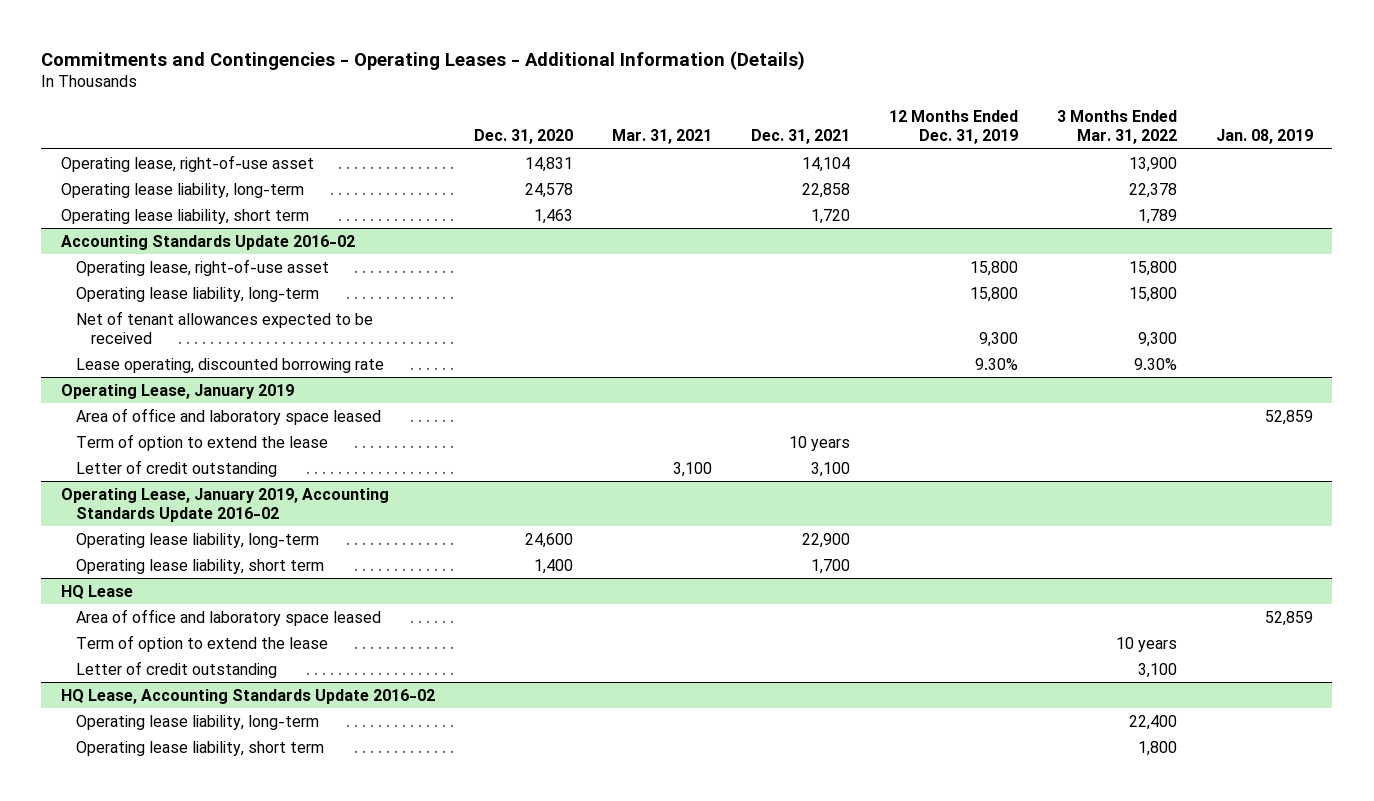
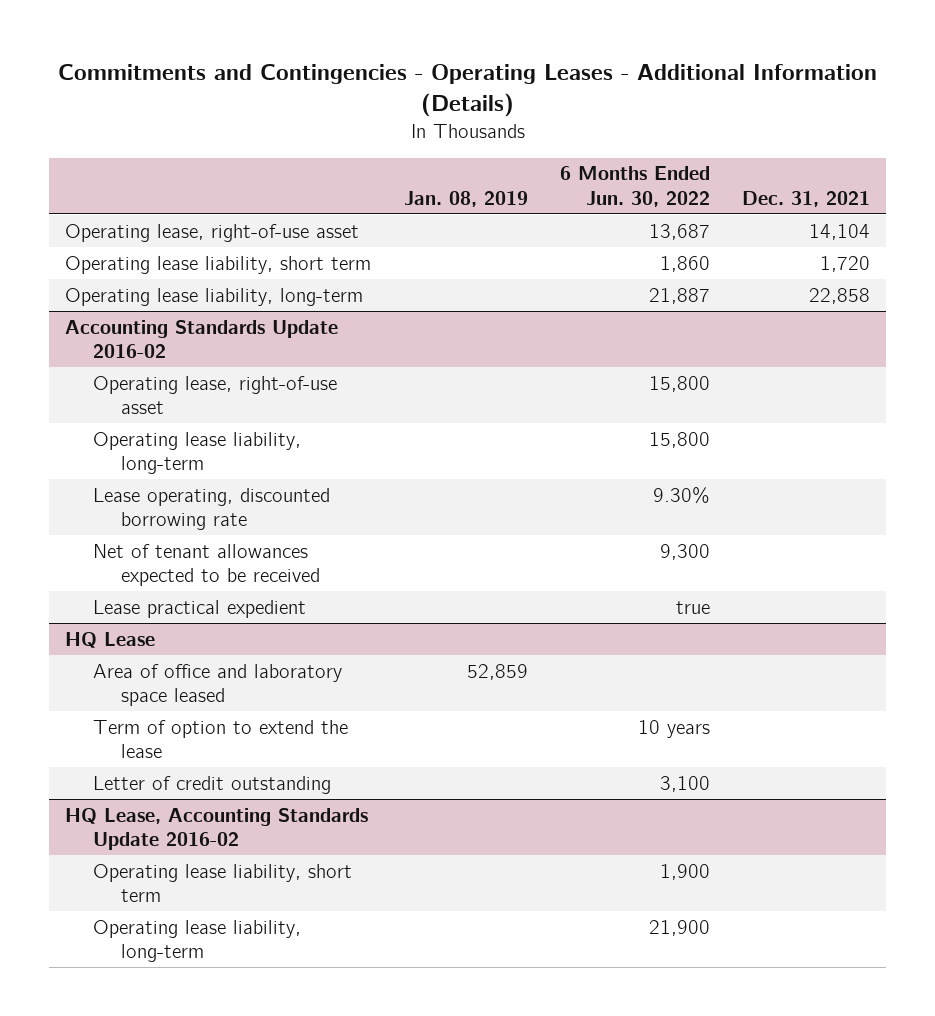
- | Dec. 31, 2020 | Mar. 31, 2021 | Dec. 31, 2021 | 12 Months Ended Dec. 31, 2019 | 3 Months Ended Mar. 31, 2022 | Jan. 08, 2019
+ | Jan. 08, 2019 | 6 Months Ended Jun. 30, 2022 | Dec. 31, 2021
moved down: Operating lease liability, long-term | | 21,887 | 22,858
- Operating Lease, January 2019
- Area of office and laboratory space leased | | | | | | 52,859
- Term of option to extend the lease | | | 10 years | | |
- Letter of credit outstanding | | 3,100 | 3,100 | | |
- Operating Lease, January 2019, Accounting Standards Update 2016-02
- Operating lease liability, long-term | 24,600 | | 22,900 | | |
- Operating lease liability, short term | 1,400 | | 1,700 | | |
@ Accounting Standards Update 2016-02
moved down: Net of tenant allowances expected to be received | | 9,300 |
+ Lease practical expedient | | true |
@ HQ Lease, Accounting Standards Update 2016-02
moved down: Operating lease liability, long-term | | 21,900 |

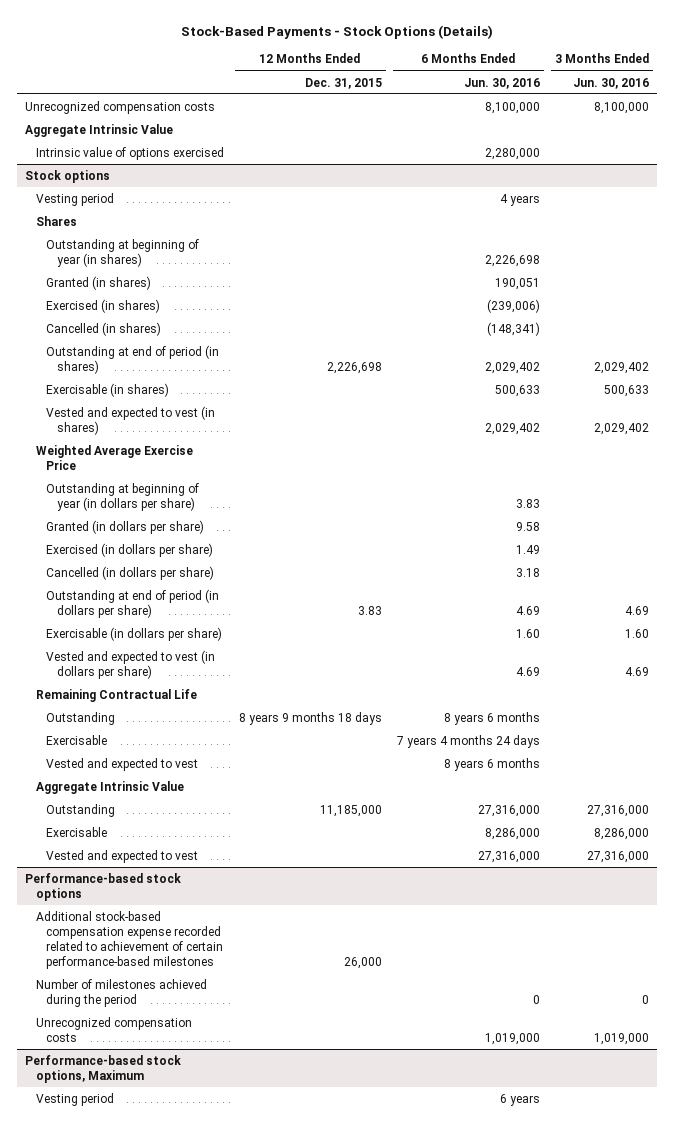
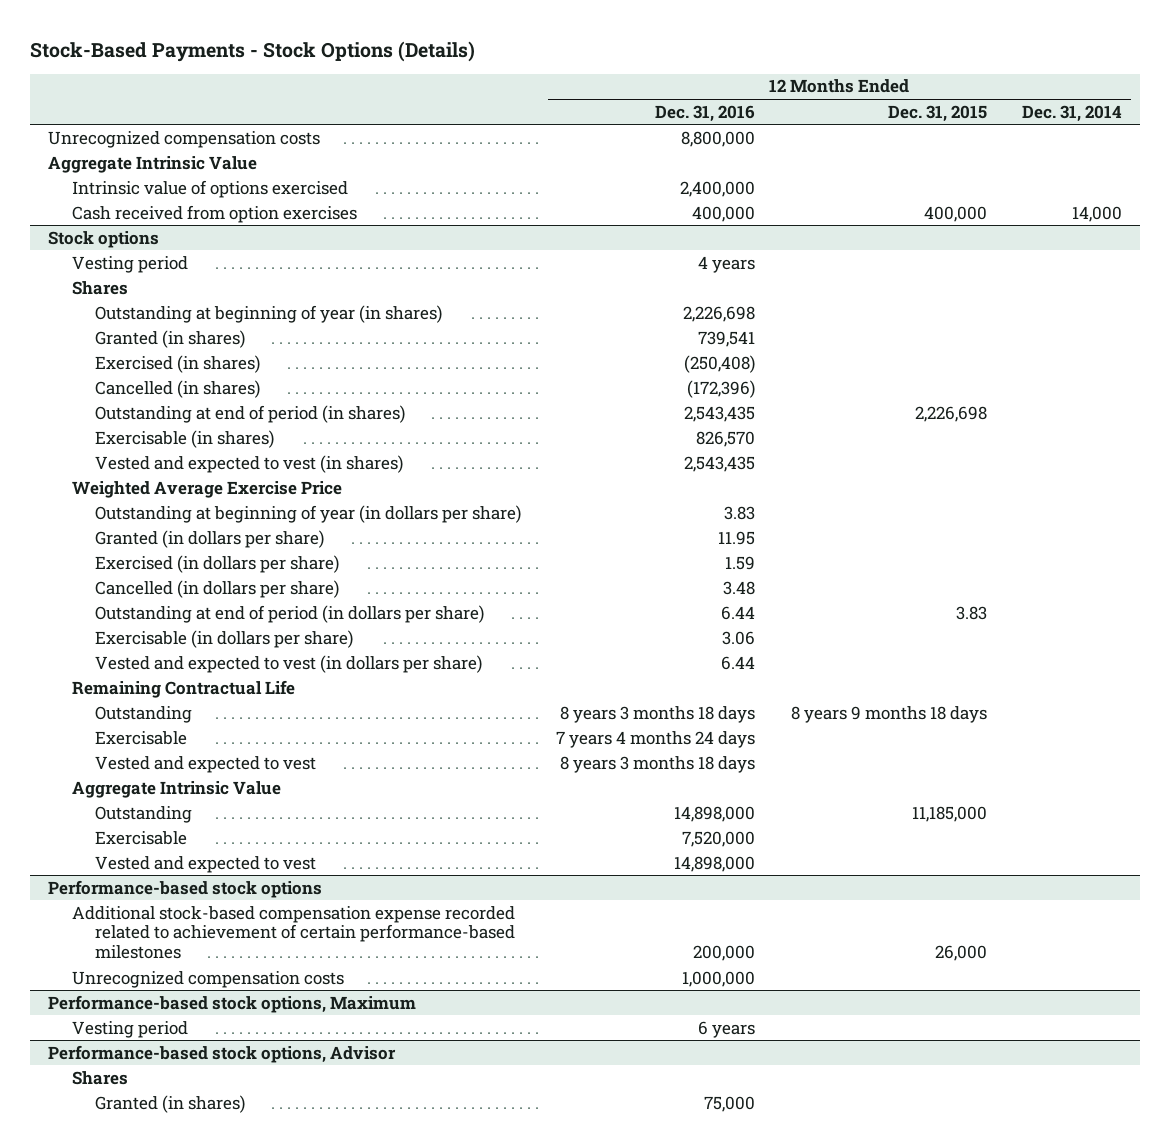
- | 12 Months Ended Dec. 31, 2015 | 6 Months Ended Jun. 30, 2016 | 3 Months Ended Jun. 30, 2016
+ | 12 Months Ended Dec. 31, 2016 | 12 Months Ended Dec. 31, 2015 | 12 Months Ended Dec. 31, 2014
+ Cash received from option exercises | 400,000 | 400,000 | 14,000
@ Performance-based stock options
- Number of milestones achieved during the period | | 0 | 0
+ Performance-based stock options, Advisor
+ Shares
+ Granted (in shares) | 75,000 | |

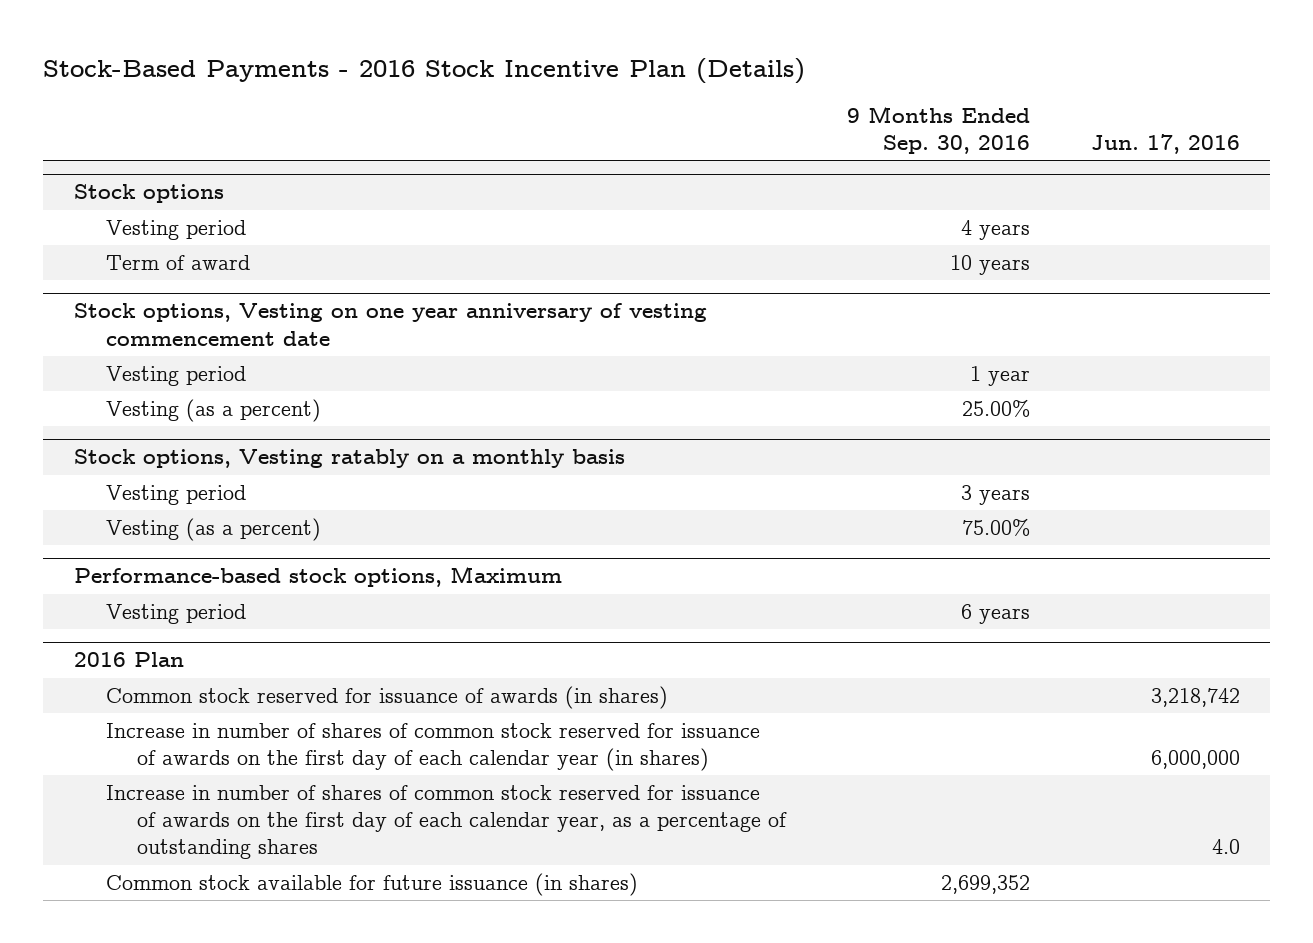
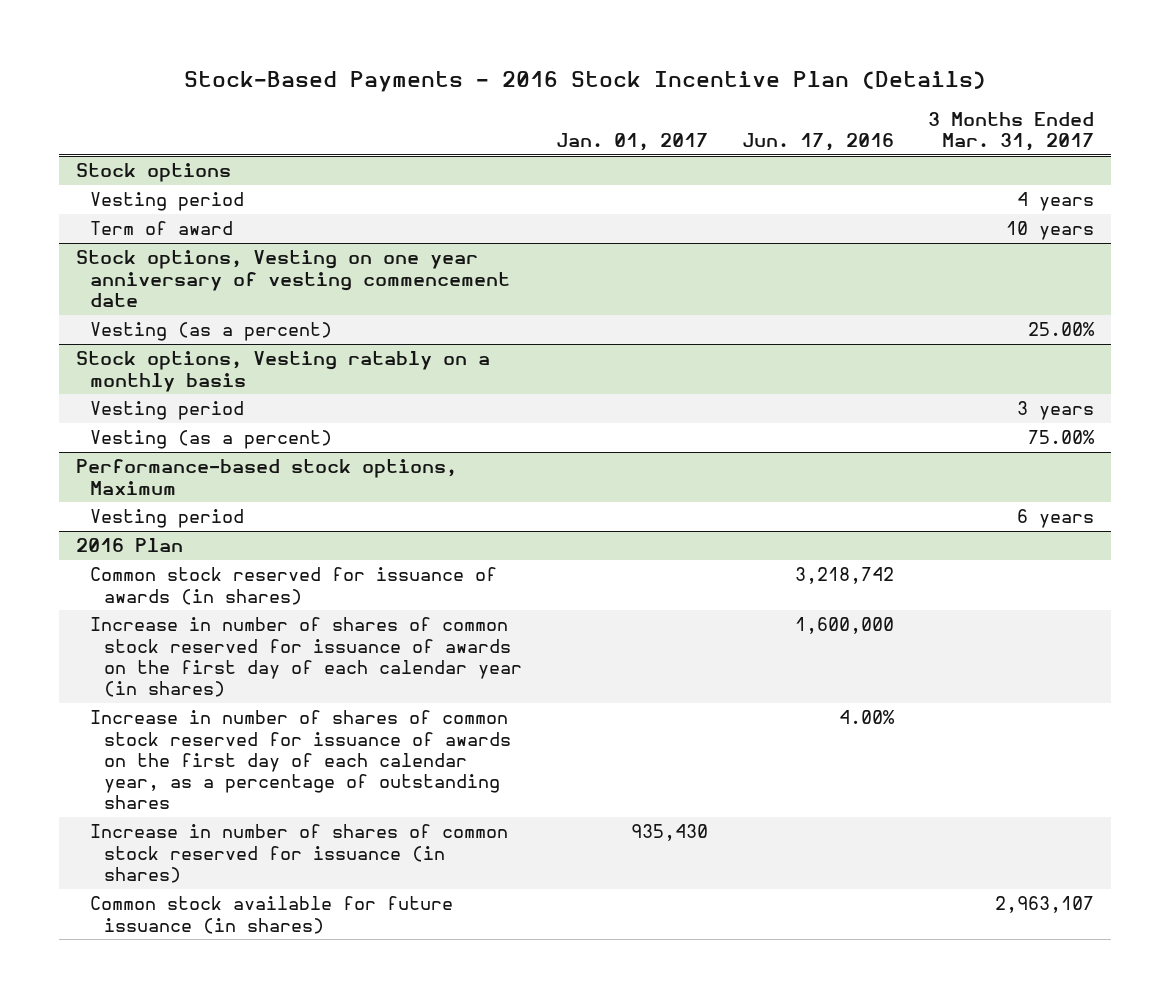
- | 9 Months Ended Sep. 30, 2016 | Jun. 17, 2016
+ | Jan. 01, 2017 | Jun. 17, 2016 | 3 Months Ended Mar. 31, 2017
@ Stock options, Vesting on one year anniversary of vesting commencement date
- Vesting period | 1 year |
@ 2016 Plan
- Increase in number of shares of common stock reserved for issuance of awards on the first day of each calendar year (in shares) | | 6,000,000
- Increase in number of shares of common stock reserved for issuance of awards on the first day of each calendar year, as a percentage of outstanding shares | | 4.0
+ Increase in number of shares of common stock reserved for issuance of awards on the first day of each calendar year (in shares) | | 1,600,000 |
+ Increase in number of shares of common stock reserved for issuance of awards on the first day of each calendar year, as a percentage of outstanding shares | | 4.00% |
+ Increase in number of shares of common stock reserved for issuance (in shares) | 935,430 | |

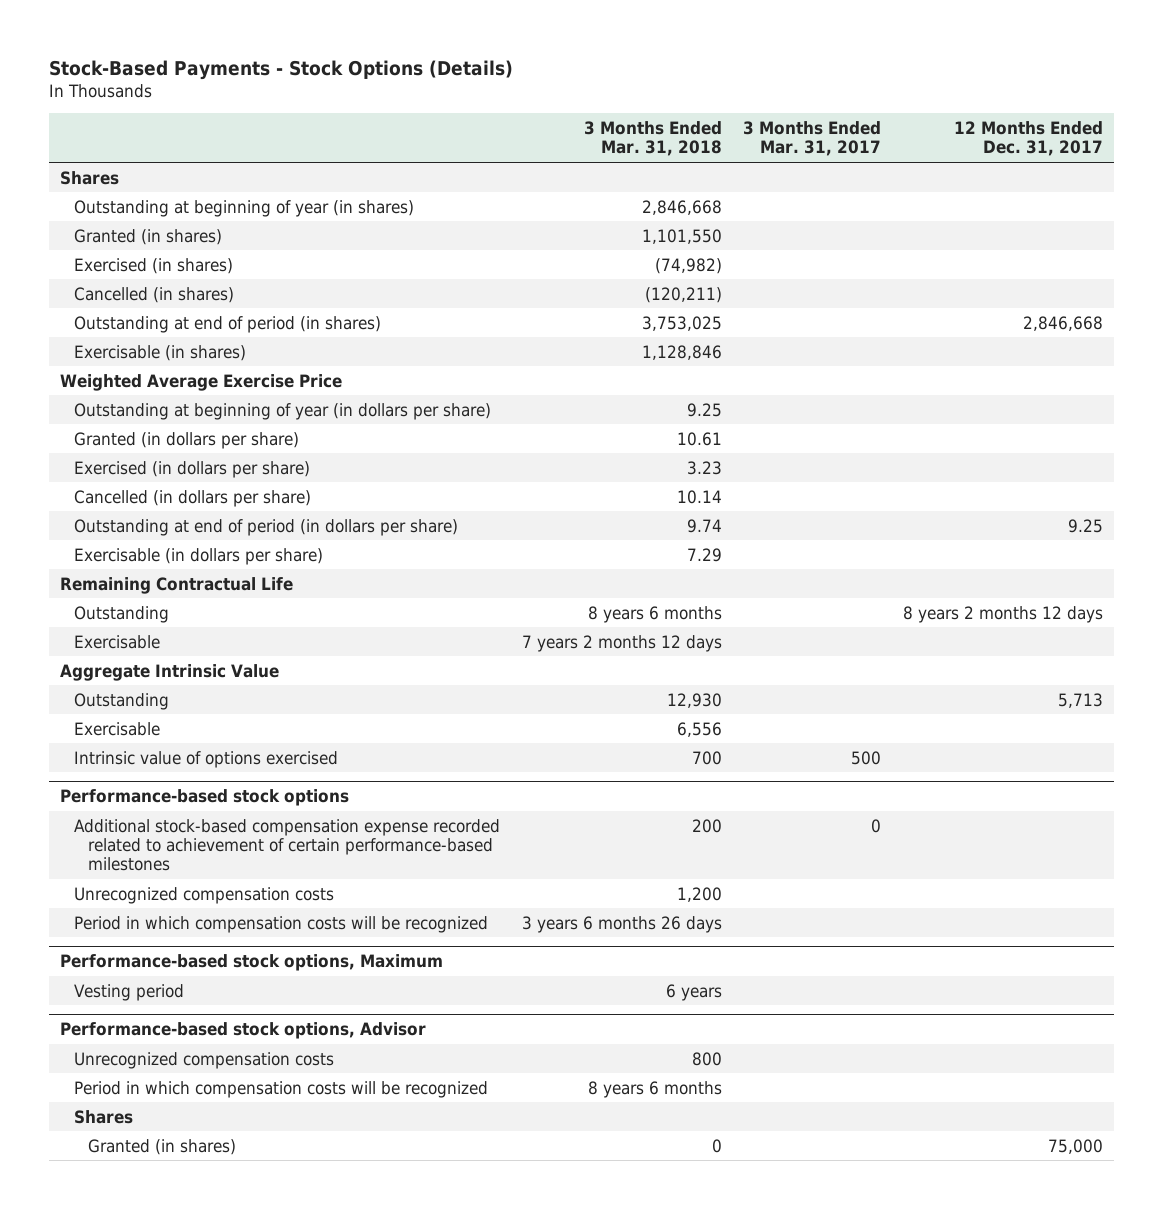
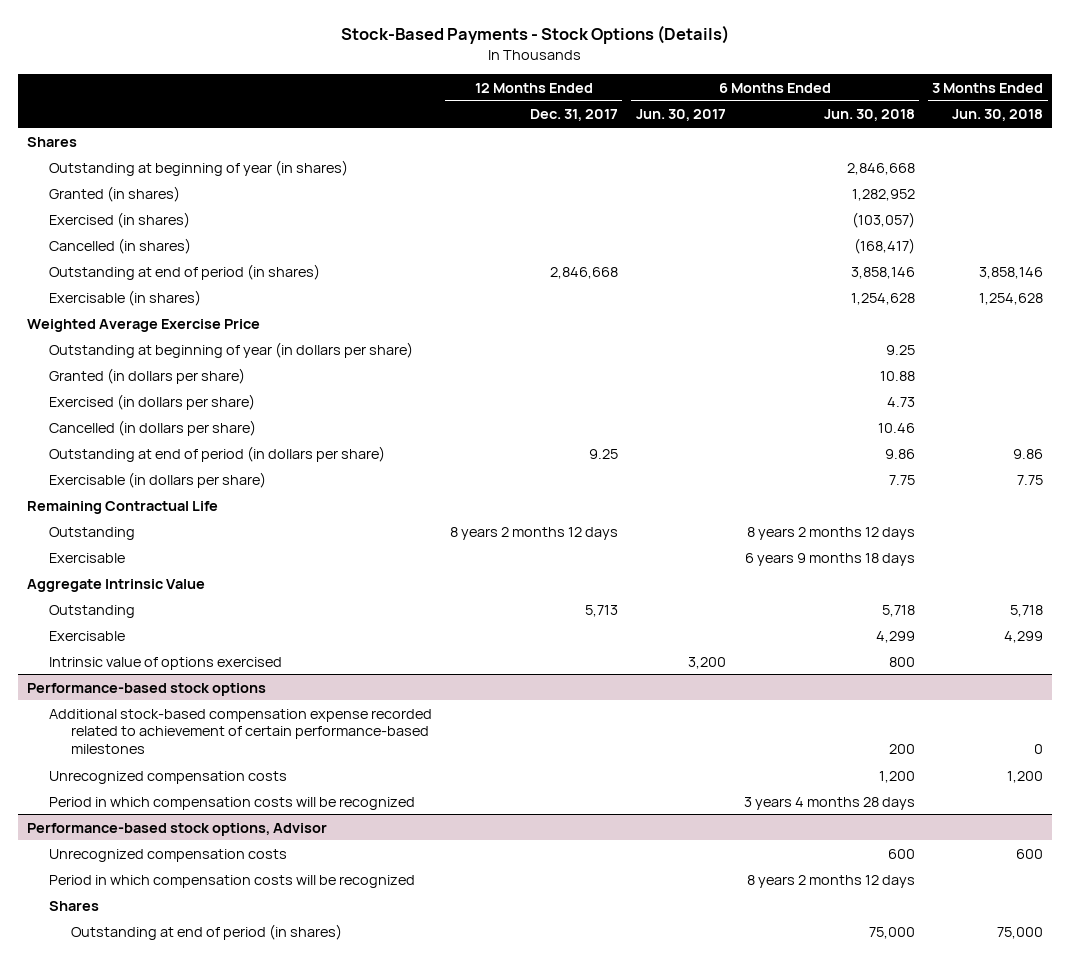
- | 3 Months Ended Mar. 31, 2018 | 3 Months Ended Mar. 31, 2017 | 12 Months Ended Dec. 31, 2017
+ | 12 Months Ended Dec. 31, 2017 | 6 Months Ended Jun. 30, 2017 | 6 Months Ended Jun. 30, 2018 | 3 Months Ended Jun. 30, 2018
- Performance-based stock options, Maximum
- Vesting period | 6 years | |
@ Performance-based stock options, Advisor
- Granted (in shares) | 0 | | 75,000
+ Outstanding at end of period (in shares) | | | 75,000 | 75,000

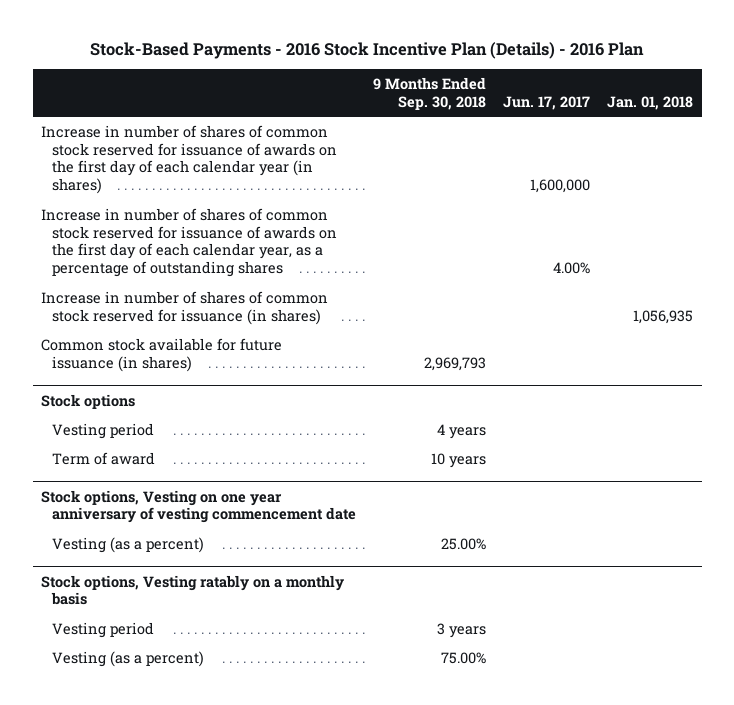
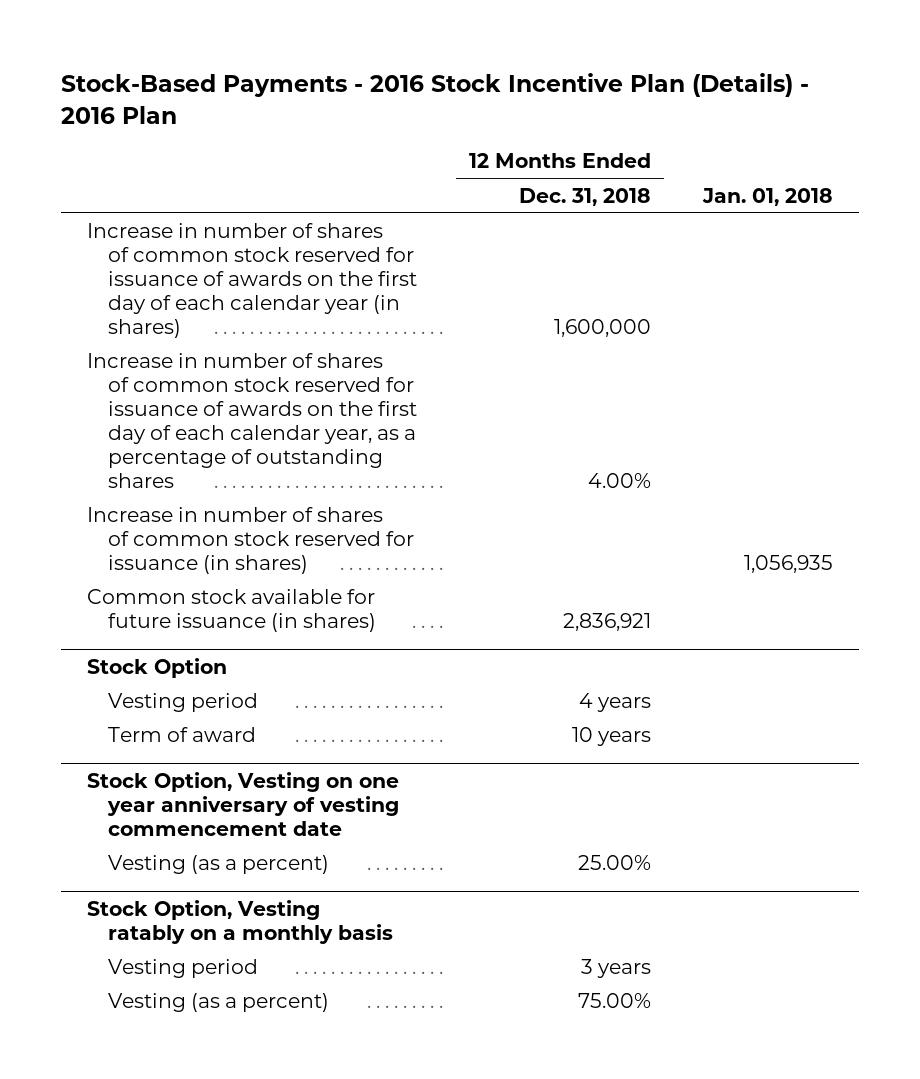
- | 9 Months Ended Sep. 30, 2018 | Jun. 17, 2017 | Jan. 01, 2018
+ | 12 Months Ended Dec. 31, 2018 | Jan. 01, 2018
- Stock options
+ Stock Option
- Stock options, Vesting on one year anniversary of vesting commencement date
+ Stock Option, Vesting on one year anniversary of vesting commencement date
- Stock options, Vesting ratably on a monthly basis
+ Stock Option, Vesting ratably on a monthly basis

